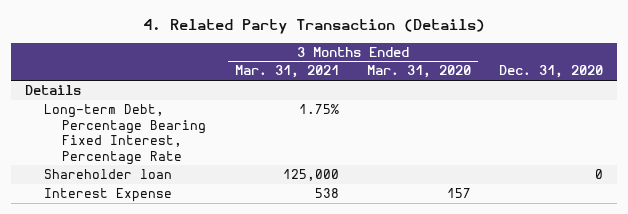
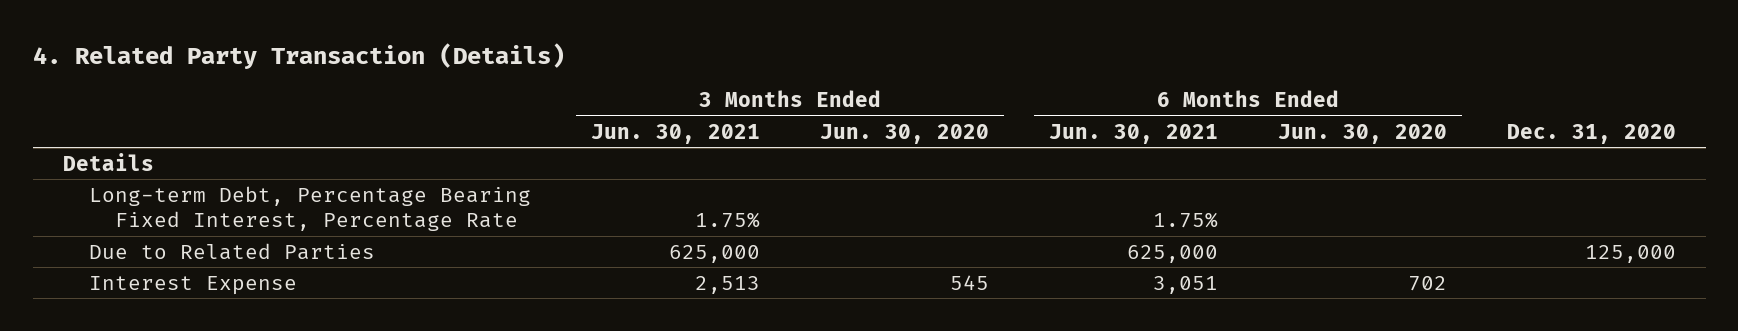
- | 3 Months Ended Mar. 31, 2021 | 3 Months Ended Mar. 31, 2020 | Dec. 31, 2020
+ | 3 Months Ended Jun. 30, 2021 | 3 Months Ended Jun. 30, 2020 | 6 Months Ended Jun. 30, 2021 | 6 Months Ended Jun. 30, 2020 | Dec. 31, 2020
- Shareholder loan | 125,000 | | 0
+ Due to Related Parties | 625,000 | | 625,000 | | 125,000

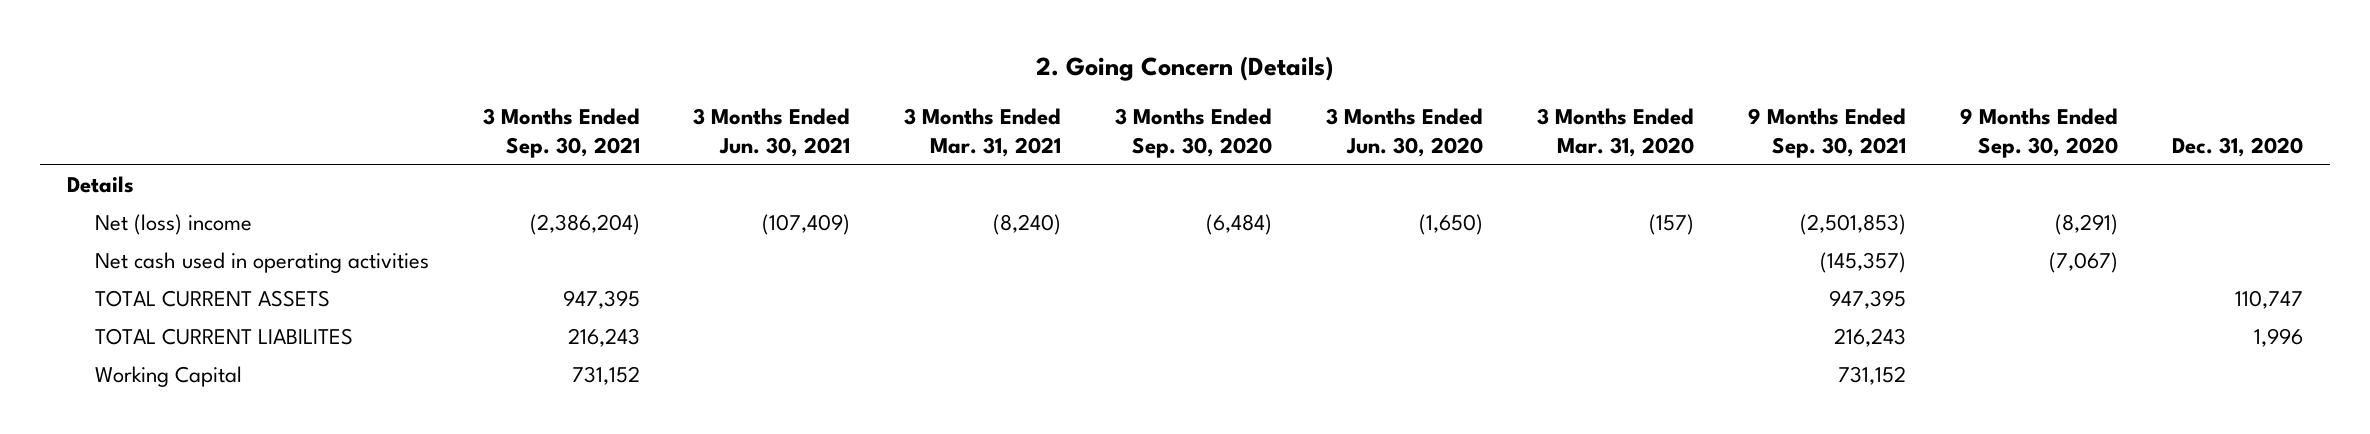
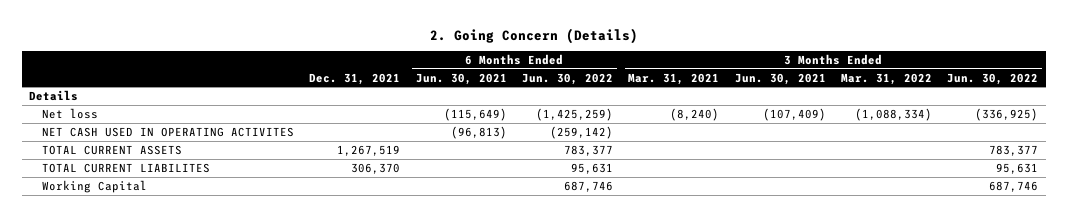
- | 3 Months Ended Sep. 30, 2021 | 3 Months Ended Jun. 30, 2021 | 3 Months Ended Mar. 31, 2021 | 3 Months Ended Sep. 30, 2020 | 3 Months Ended Jun. 30, 2020 | 3 Months Ended Mar. 31, 2020 | 9 Months Ended Sep. 30, 2021 | 9 Months Ended Sep. 30, 2020 | Dec. 31, 2020
+ | Dec. 31, 2021 | 6 Months Ended Jun. 30, 2021 | 6 Months Ended Jun. 30, 2022 | 3 Months Ended Mar. 31, 2021 | 3 Months Ended Jun. 30, 2021 | 3 Months Ended Mar. 31, 2022 | 3 Months Ended Jun. 30, 2022
- Net (loss) income | (2,386,204) | (107,409) | (8,240) | (6,484) | (1,650) | (157) | (2,501,853) | (8,291) |
- Net cash used in operating activities | | | | | | | (145,357) | (7,067) |
+ Net loss | | (115,649) | (1,425,259) | (8,240) | (107,409) | (1,088,334) | (336,925)
+ NET CASH USED IN OPERATING ACTIVITES | | (96,813) | (259,142) | | | |

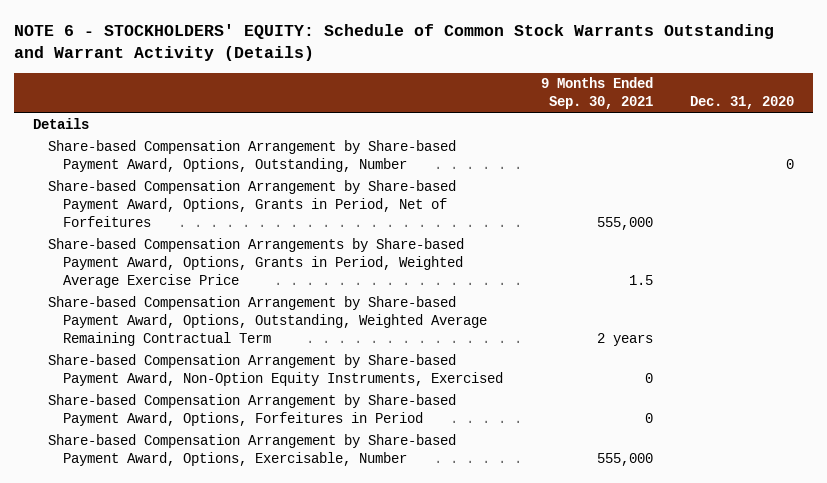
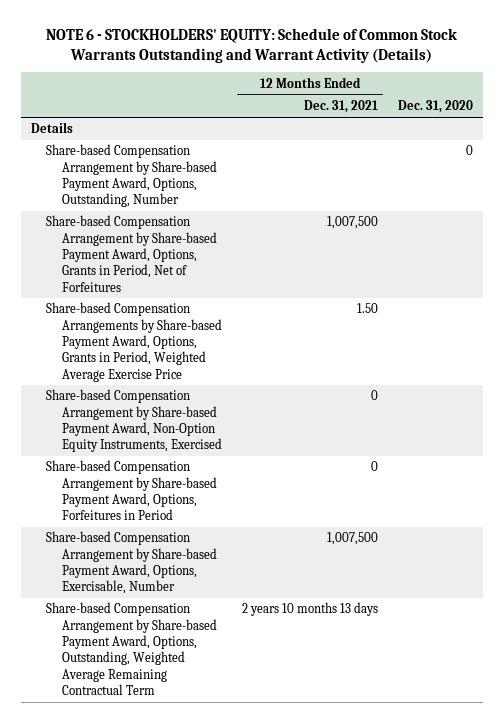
- | 9 Months Ended Sep. 30, 2021 | Dec. 31, 2020
+ | 12 Months Ended Dec. 31, 2021 | Dec. 31, 2020
moved down: Share-based Compensation Arrangement by Share-based Payment Award, Options, Outstanding, Weighted Average Remaining Contractual Term | 2 years 10 months 13 days |

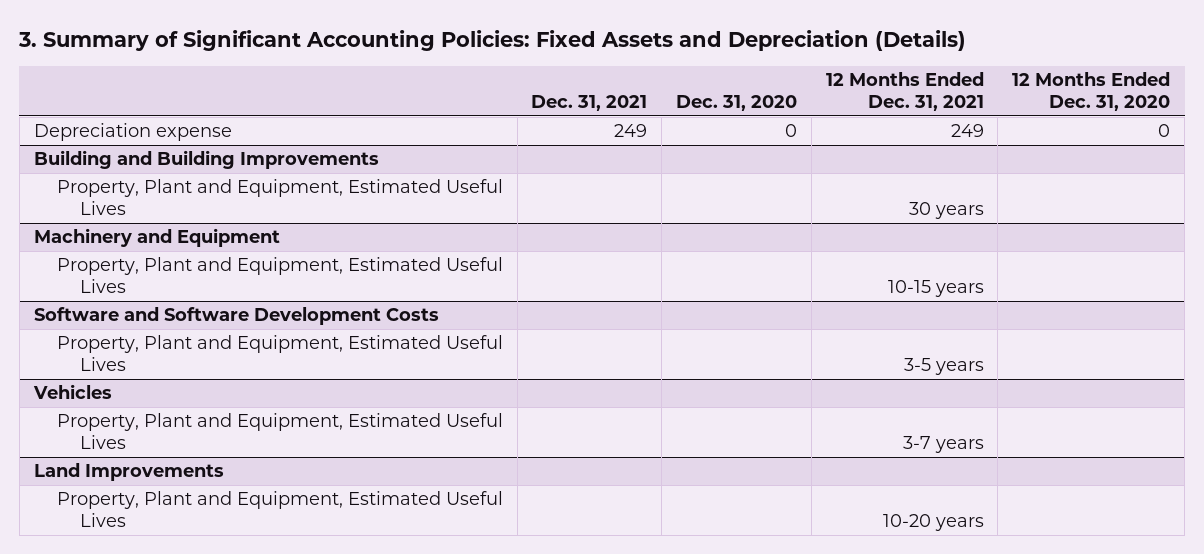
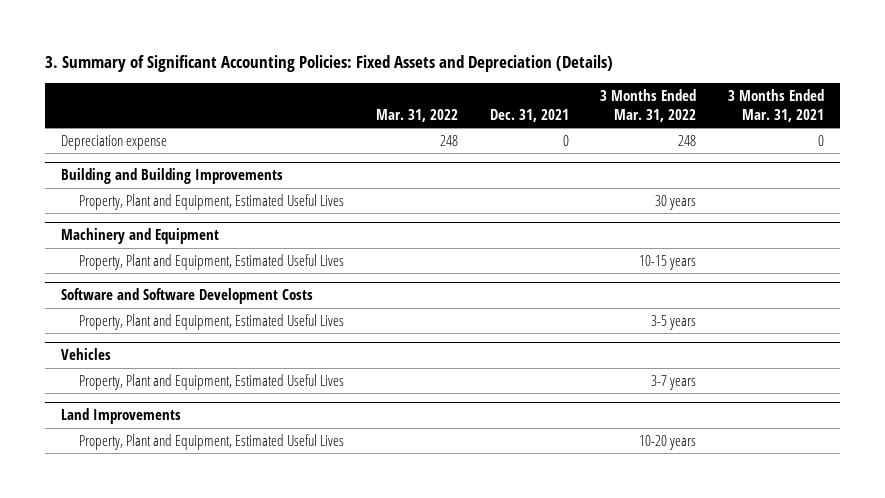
- | Dec. 31, 2021 | Dec. 31, 2020 | 12 Months Ended Dec. 31, 2021 | 12 Months Ended Dec. 31, 2020
+ | Mar. 31, 2022 | Dec. 31, 2021 | 3 Months Ended Mar. 31, 2022 | 3 Months Ended Mar. 31, 2021
- Depreciation expense | 249 | 0 | 249 | 0
+ Depreciation expense | 248 | 0 | 248 | 0

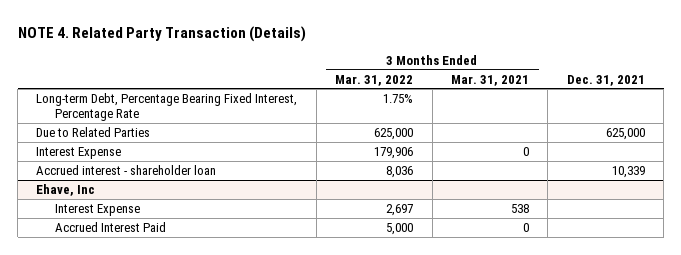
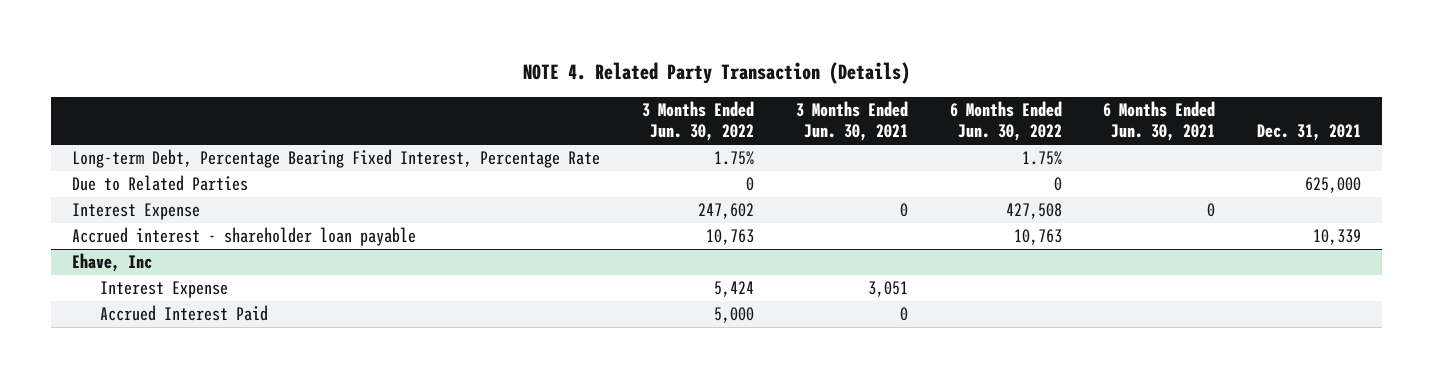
- | 3 Months Ended Mar. 31, 2022 | 3 Months Ended Mar. 31, 2021 | Dec. 31, 2021
+ | 3 Months Ended Jun. 30, 2022 | 3 Months Ended Jun. 30, 2021 | 6 Months Ended Jun. 30, 2022 | 6 Months Ended Jun. 30, 2021 | Dec. 31, 2021
- Accrued interest - shareholder loan | 8,036 | | 10,339
+ Accrued interest - shareholder loan payable | 10,763 | | 10,763 | | 10,339

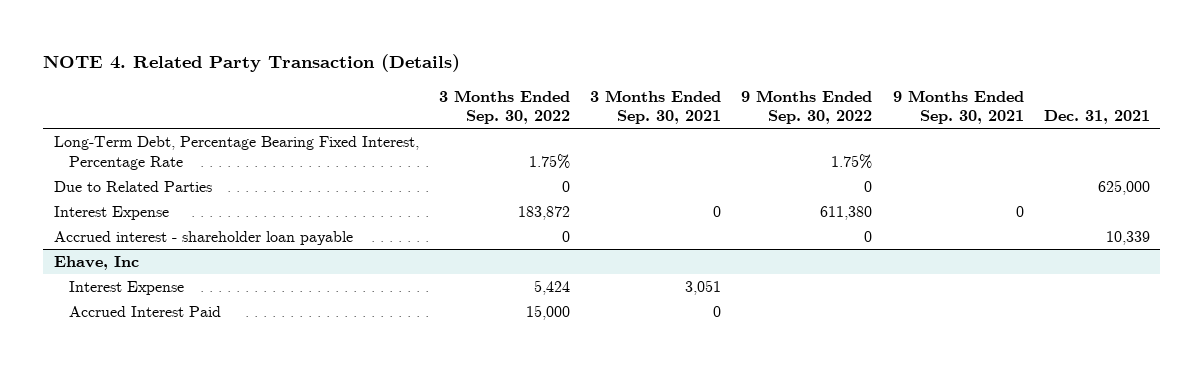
- | 3 Months Ended Jun. 30, 2022 | 3 Months Ended Jun. 30, 2021 | 6 Months Ended Jun. 30, 2022 | 6 Months Ended Jun. 30, 2021 | Dec. 31, 2021
+ | 3 Months Ended Sep. 30, 2022 | 3 Months Ended Sep. 30, 2021 | 9 Months Ended Sep. 30, 2022 | 9 Months Ended Sep. 30, 2021 | Dec. 31, 2021
- Long-term Debt, Percentage Bearing Fixed Interest, Percentage Rate | 1.75% | | 1.75% | |
+ Long-Term Debt, Percentage Bearing Fixed Interest, Percentage Rate | 1.75% | | 1.75% | |

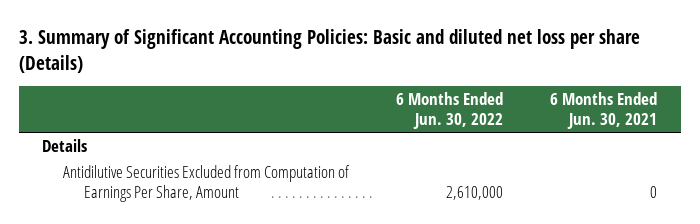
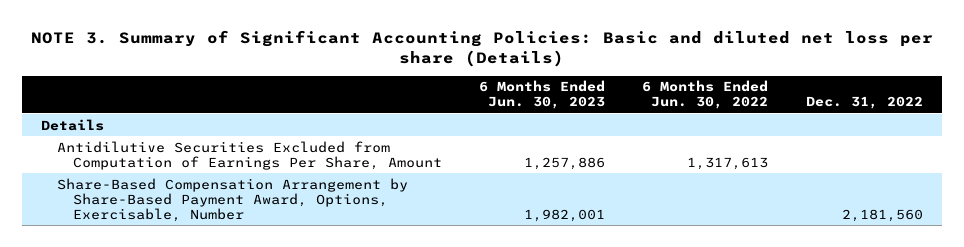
- 3. Summary of Significant Accounting Policies: Basic and diluted net loss per share (Details)
+ NOTE 3. Summary of Significant Accounting Policies: Basic and diluted net loss per share (Details)
- | 6 Months Ended Jun. 30, 2022 | 6 Months Ended Jun. 30, 2021
+ | 6 Months Ended Jun. 30, 2023 | 6 Months Ended Jun. 30, 2022 | Dec. 31, 2022
- Antidilutive Securities Excluded from Computation of Earnings Per Share, Amount | 2,610,000 | 0
+ Antidilutive Securities Excluded from Computation of Earnings Per Share, Amount | 1,257,886 | 1,317,613 |
+ Share-Based Compensation Arrangement by Share-Based Payment Award, Options, Exercisable, Number | 1,982,001 | | 2,181,560

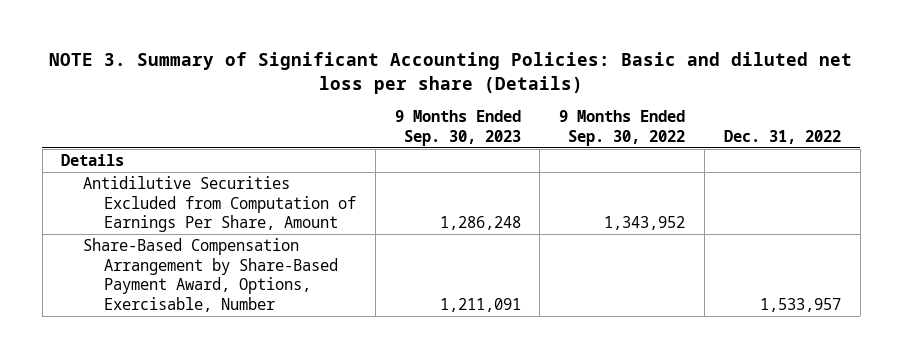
- | 6 Months Ended Jun. 30, 2023 | 6 Months Ended Jun. 30, 2022 | Dec. 31, 2022
+ | 9 Months Ended Sep. 30, 2023 | 9 Months Ended Sep. 30, 2022 | Dec. 31, 2022
- Share-Based Compensation Arrangement by Share-Based Payment Award, Options, Exercisable, Number | 1,982,001 | | 2,181,560
+ Share-Based Compensation Arrangement by Share-Based Payment Award, Options, Exercisable, Number | 1,211,091 | | 1,533,957

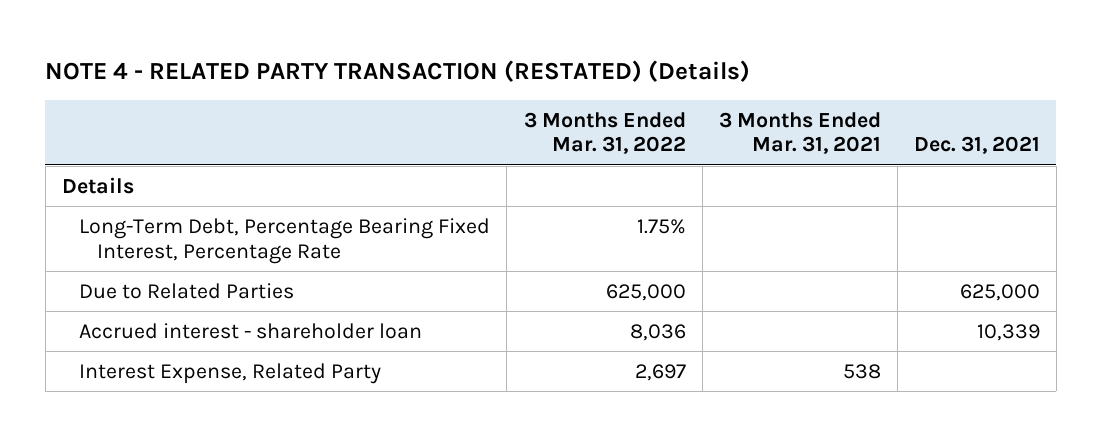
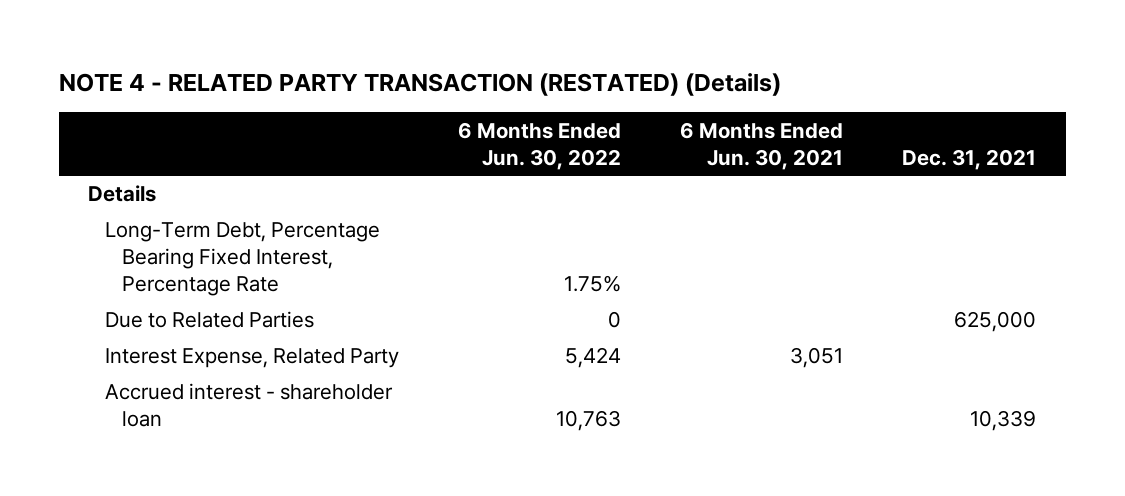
- | 3 Months Ended Mar. 31, 2022 | 3 Months Ended Mar. 31, 2021 | Dec. 31, 2021
+ | 6 Months Ended Jun. 30, 2022 | 6 Months Ended Jun. 30, 2021 | Dec. 31, 2021
moved down: Accrued interest - shareholder loan | 10,763 | | 10,339

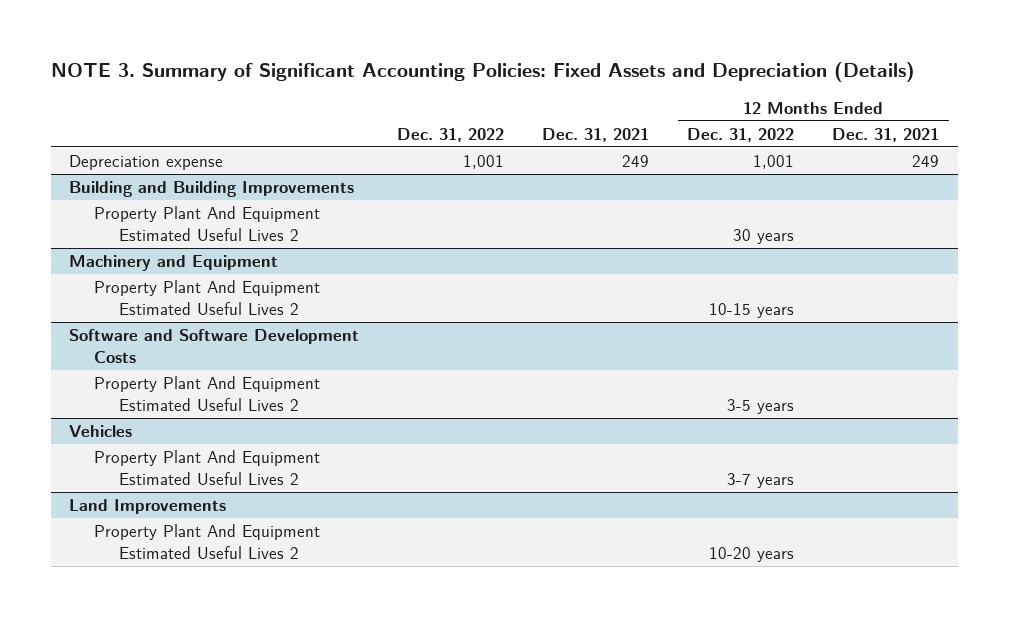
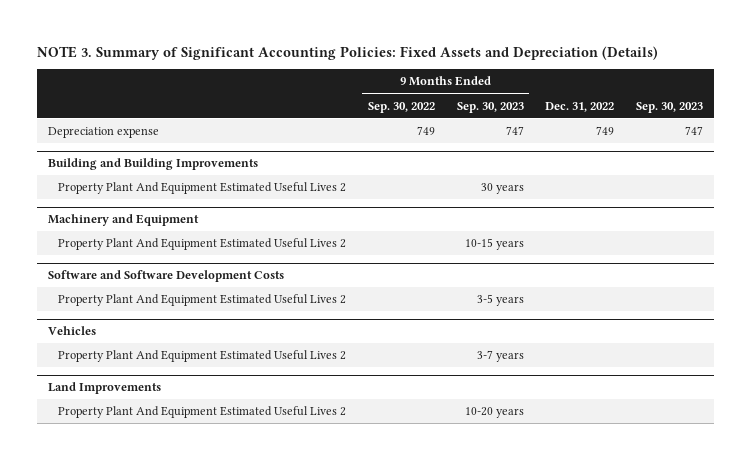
- | Dec. 31, 2022 | Dec. 31, 2021 | 12 Months Ended Dec. 31, 2022 | 12 Months Ended Dec. 31, 2021
+ | 9 Months Ended Sep. 30, 2022 | 9 Months Ended Sep. 30, 2023 | Dec. 31, 2022 | Sep. 30, 2023
- Depreciation expense | 1,001 | 249 | 1,001 | 249
+ Depreciation expense | 749 | 747 | 749 | 747

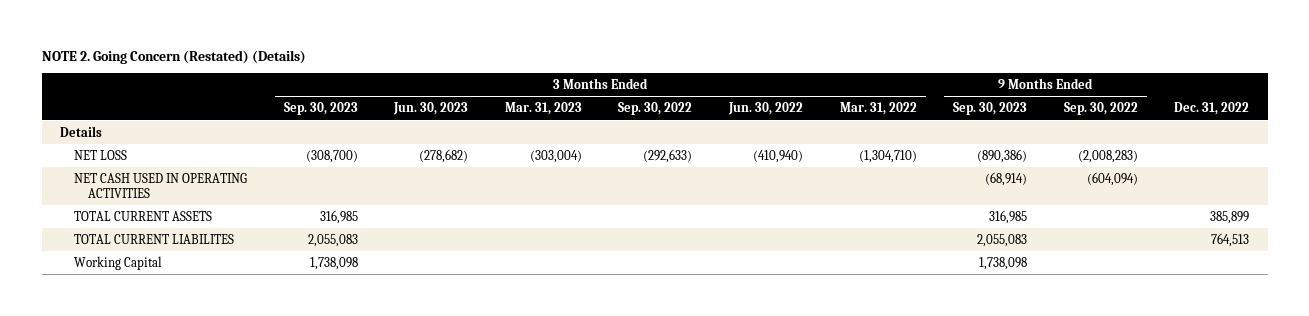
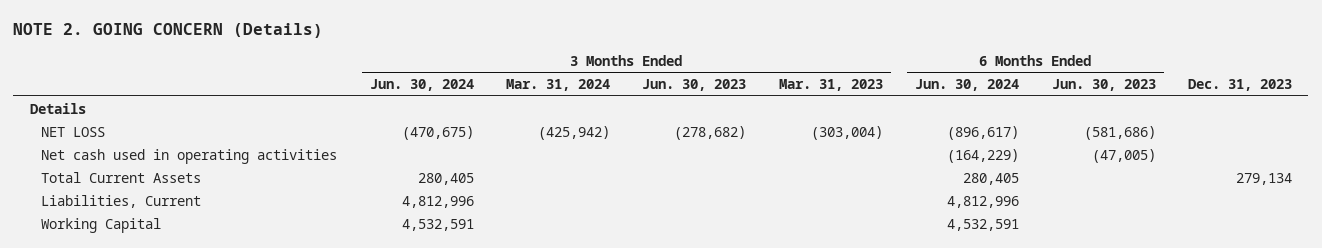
- NOTE 2. Going Concern (Restated) (Details)
+ NOTE 2. GOING CONCERN (Details)
- | 3 Months Ended Sep. 30, 2023 | 3 Months Ended Jun. 30, 2023 | 3 Months Ended Mar. 31, 2023 | 3 Months Ended Sep. 30, 2022 | 3 Months Ended Jun. 30, 2022 | 3 Months Ended Mar. 31, 2022 | 9 Months Ended Sep. 30, 2023 | 9 Months Ended Sep. 30, 2022 | Dec. 31, 2022
+ | 3 Months Ended Jun. 30, 2024 | 3 Months Ended Mar. 31, 2024 | 3 Months Ended Jun. 30, 2023 | 3 Months Ended Mar. 31, 2023 | 6 Months Ended Jun. 30, 2024 | 6 Months Ended Jun. 30, 2023 | Dec. 31, 2023
- NET CASH USED IN OPERATING ACTIVITIES | | | | | | | (68,914) | (604,094) |
- TOTAL CURRENT ASSETS | 316,985 | | | | | | 316,985 | | 385,899
- TOTAL CURRENT LIABILITES | 2,055,083 | | | | | | 2,055,083 | | 764,513
+ Net cash used in operating activities | | | | | (164,229) | (47,005) |
+ Total Current Assets | 280,405 | | | | 280,405 | | 279,134
+ Liabilities, Current | 4,812,996 | | | | 4,812,996 | |

